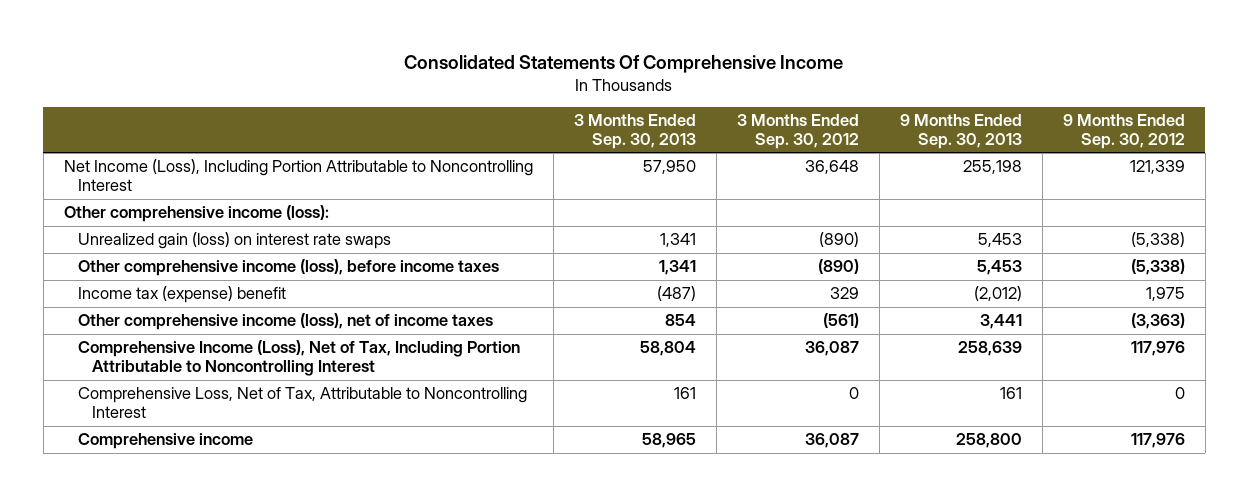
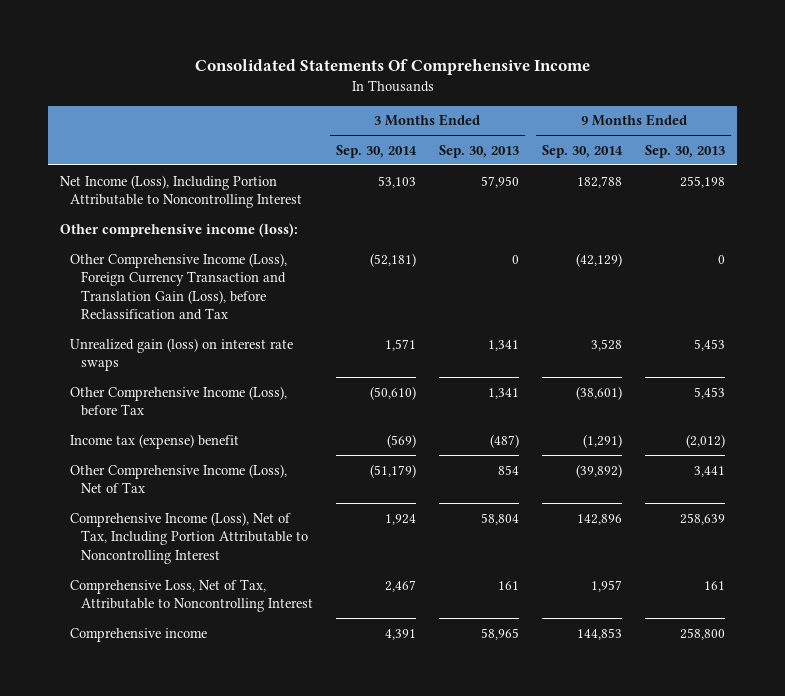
- | 3 Months Ended Sep. 30, 2013 | 3 Months Ended Sep. 30, 2012 | 9 Months Ended Sep. 30, 2013 | 9 Months Ended Sep. 30, 2012
+ | 3 Months Ended Sep. 30, 2014 | 3 Months Ended Sep. 30, 2013 | 9 Months Ended Sep. 30, 2014 | 9 Months Ended Sep. 30, 2013
+ Other Comprehensive Income (Loss), Foreign Currency Transaction and Translation Gain (Loss), before Reclassification and Tax | (52,181) | 0 | (42,129) | 0
- Other comprehensive income (loss), before income taxes | 1,341 | (890) | 5,453 | (5,338)
+ Other Comprehensive Income (Loss), before Tax | (50,610) | 1,341 | (38,601) | 5,453
- Other comprehensive income (loss), net of income taxes | 854 | (561) | 3,441 | (3,363)
+ Other Comprehensive Income (Loss), Net of Tax | (51,179) | 854 | (39,892) | 3,441

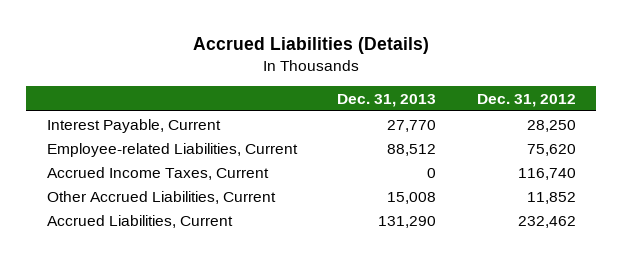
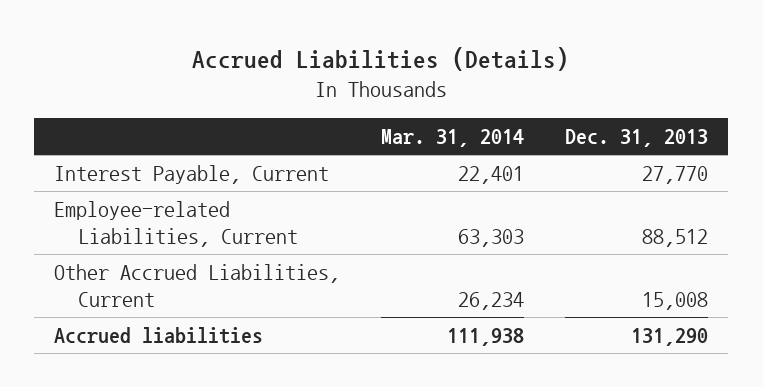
- | Dec. 31, 2013 | Dec. 31, 2012
+ | Mar. 31, 2014 | Dec. 31, 2013
- Accrued Income Taxes, Current | 0 | 116,740
- Accrued Liabilities, Current | 131,290 | 232,462
+ Accrued liabilities | 111,938 | 131,290

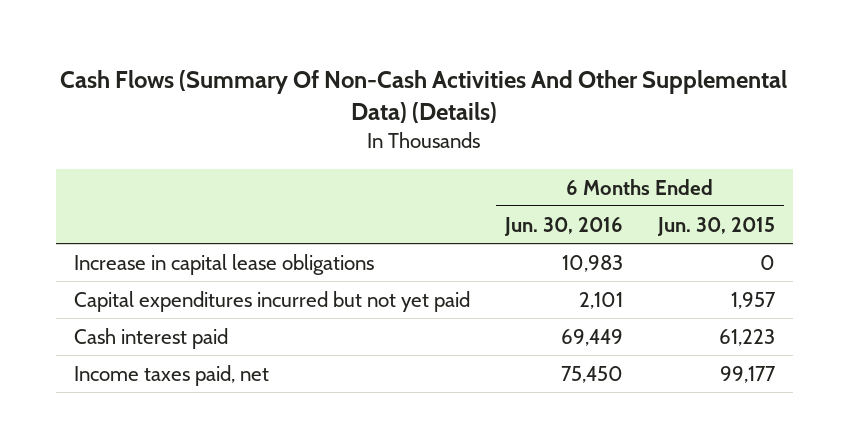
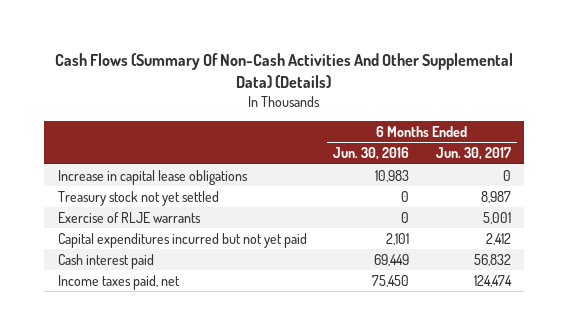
- | 6 Months Ended Jun. 30, 2016 | 6 Months Ended Jun. 30, 2015
+ | 6 Months Ended Jun. 30, 2016 | 6 Months Ended Jun. 30, 2017
+ Treasury stock not yet settled | 0 | 8,987
+ Exercise of RLJE warrants | 0 | 5,001

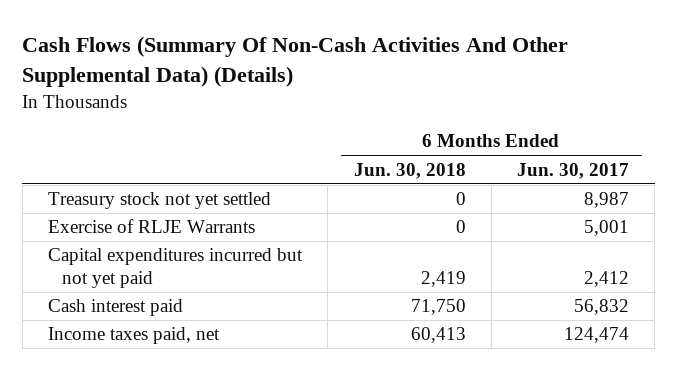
- | 6 Months Ended Jun. 30, 2016 | 6 Months Ended Jun. 30, 2017
+ | 6 Months Ended Jun. 30, 2018 | 6 Months Ended Jun. 30, 2017
- Increase in capital lease obligations | 10,983 | 0
- Exercise of RLJE warrants | 0 | 5,001
+ Exercise of RLJE Warrants | 0 | 5,001

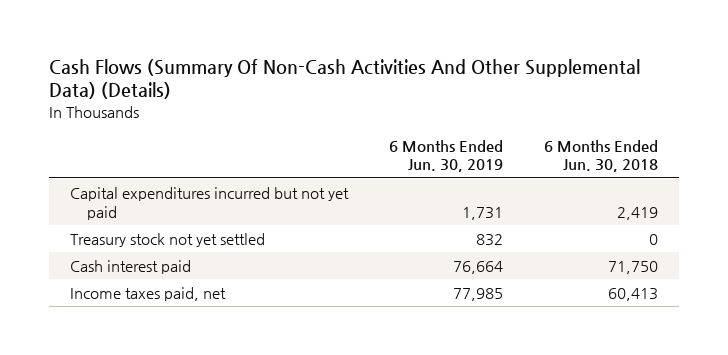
- | 6 Months Ended Jun. 30, 2018 | 6 Months Ended Jun. 30, 2017
+ | 6 Months Ended Jun. 30, 2019 | 6 Months Ended Jun. 30, 2018
- Exercise of RLJE Warrants | 0 | 5,001
moved down: Treasury stock not yet settled | 832 | 0

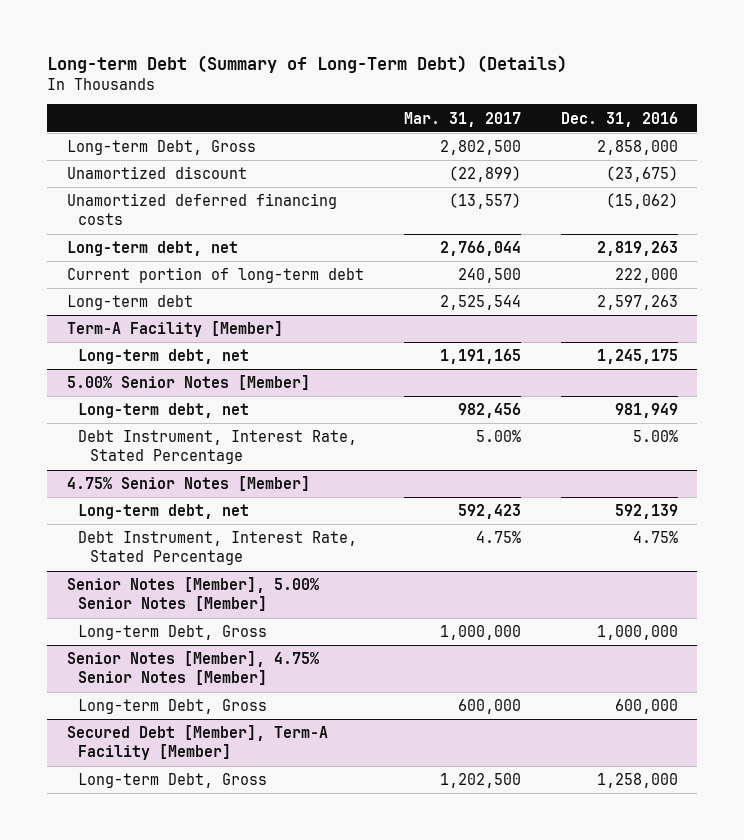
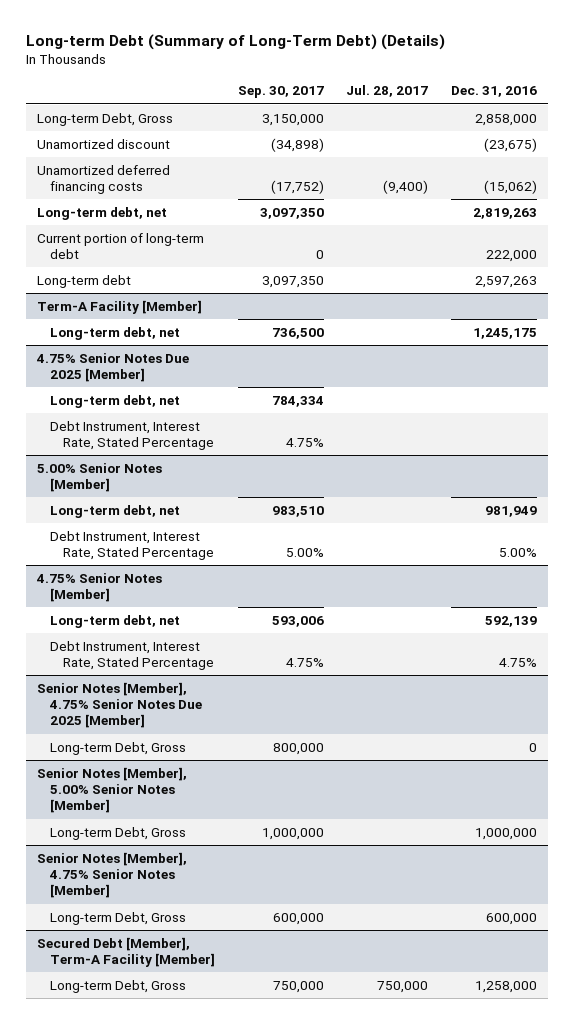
- | Mar. 31, 2017 | Dec. 31, 2016
+ | Sep. 30, 2017 | Jul. 28, 2017 | Dec. 31, 2016
+ 4.75% Senior Notes Due 2025 [Member]
+ Long-term debt, net | 784,334 | |
+ Debt Instrument, Interest Rate, Stated Percentage | 4.75% | |
+ Senior Notes [Member], 4.75% Senior Notes Due 2025 [Member]
+ Long-term Debt, Gross | 800,000 | | 0

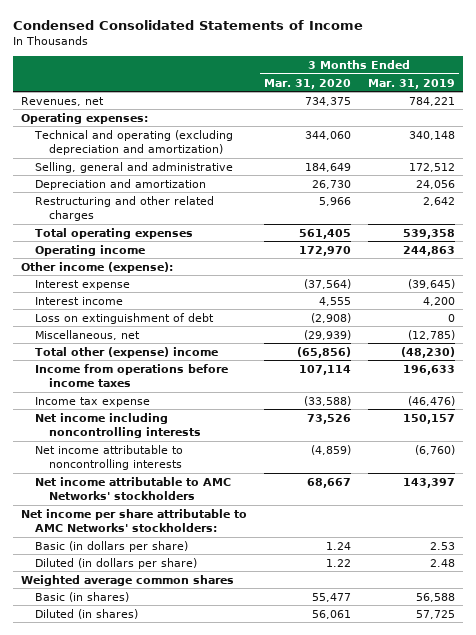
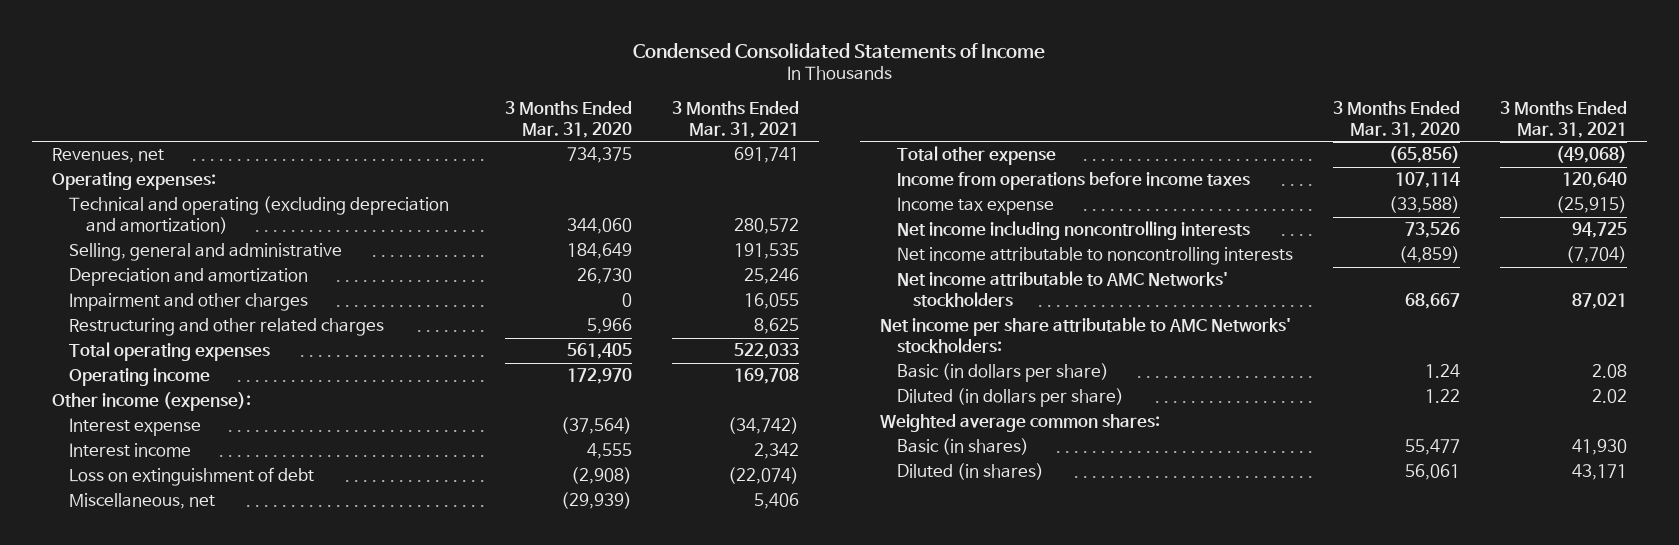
- | 3 Months Ended Mar. 31, 2020 | 3 Months Ended Mar. 31, 2019
+ | 3 Months Ended Mar. 31, 2020 | 3 Months Ended Mar. 31, 2021
+ Impairment and other charges | 0 | 16,055
- Total other (expense) income | (65,856) | (48,230)
+ Total other expense | (65,856) | (49,068)
- Weighted average common shares
+ Weighted average common shares:

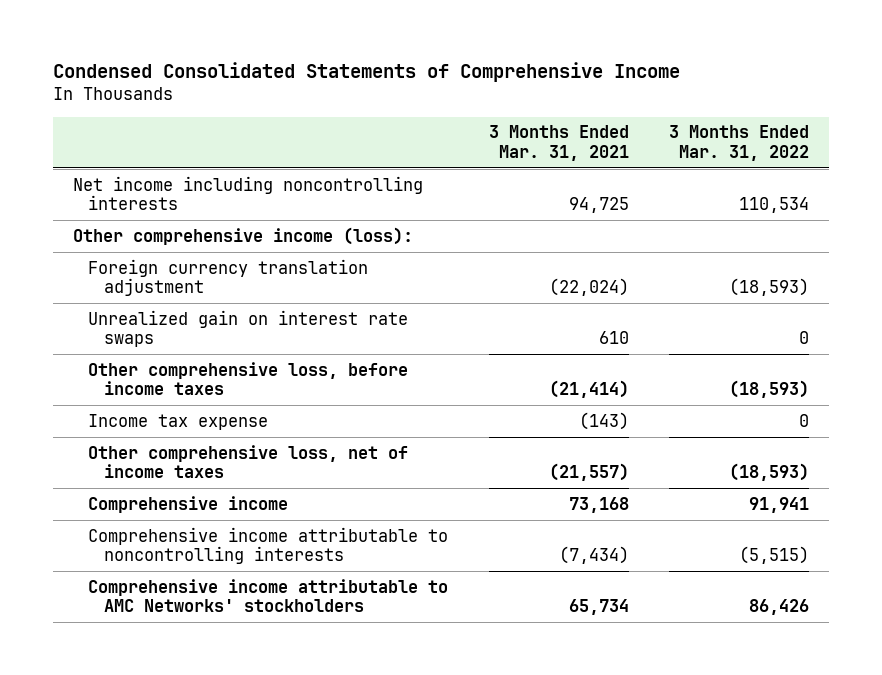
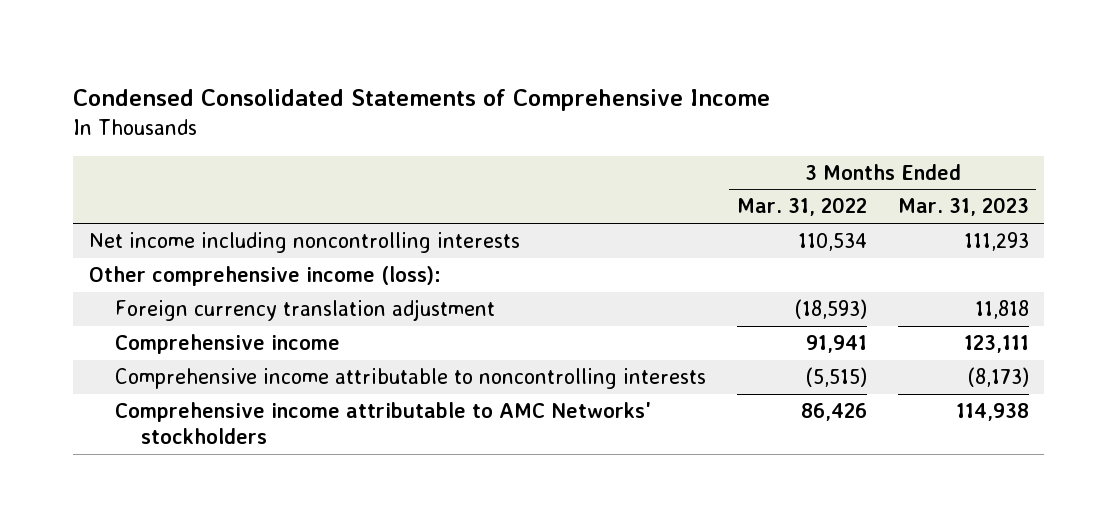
- | 3 Months Ended Mar. 31, 2021 | 3 Months Ended Mar. 31, 2022
+ | 3 Months Ended Mar. 31, 2022 | 3 Months Ended Mar. 31, 2023
- Unrealized gain on interest rate swaps | 610 | 0
- Other comprehensive loss, before income taxes | (21,414) | (18,593)
- Income tax expense | (143) | 0
- Other comprehensive loss, net of income taxes | (21,557) | (18,593)

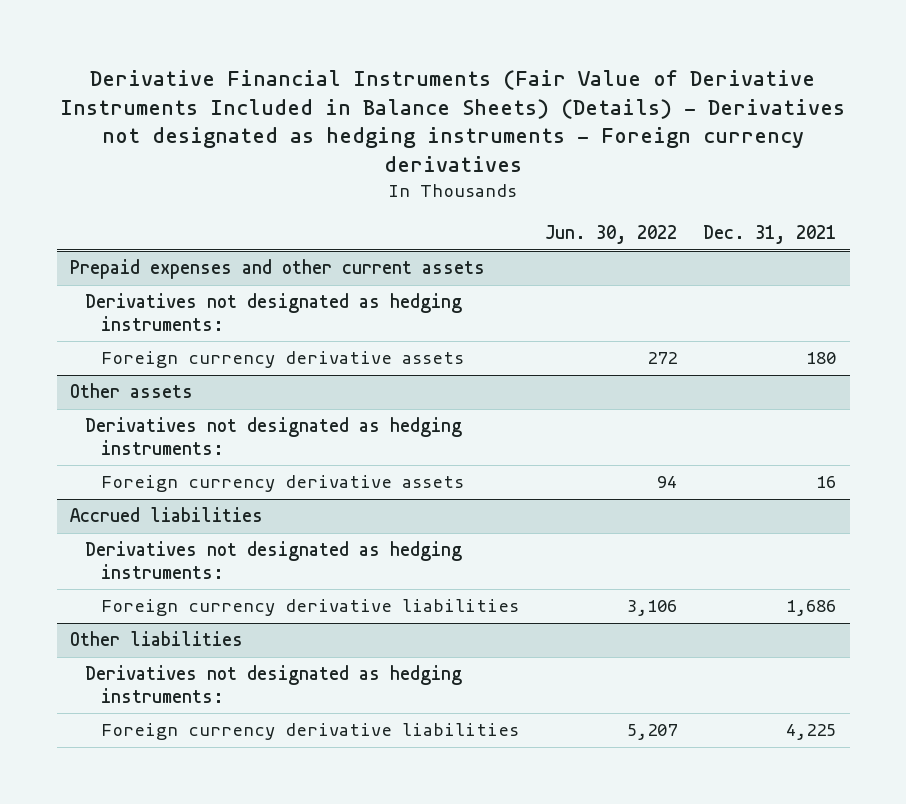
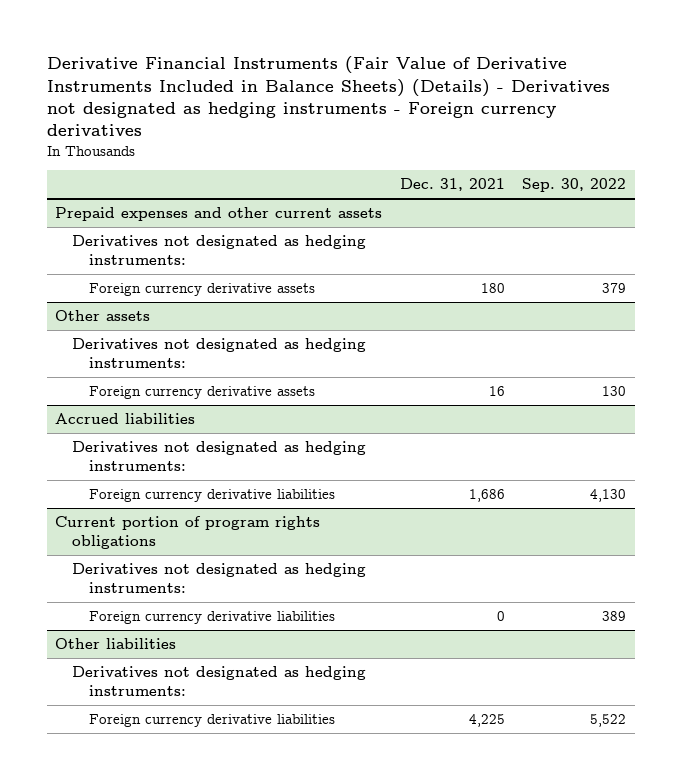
- | Jun. 30, 2022 | Dec. 31, 2021
+ | Dec. 31, 2021 | Sep. 30, 2022
+ Current portion of program rights obligations
+ Derivatives not designated as hedging instruments:
+ Foreign currency derivative liabilities | 0 | 389

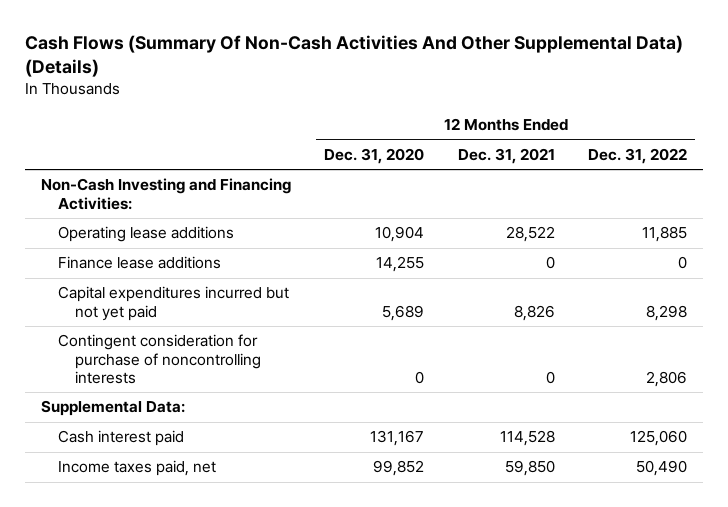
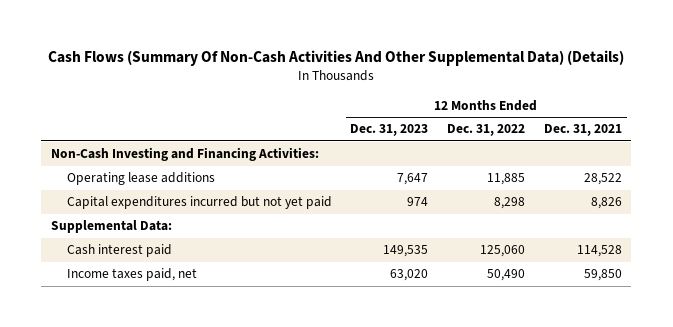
- | 12 Months Ended Dec. 31, 2020 | 12 Months Ended Dec. 31, 2021 | 12 Months Ended Dec. 31, 2022
+ | 12 Months Ended Dec. 31, 2023 | 12 Months Ended Dec. 31, 2022 | 12 Months Ended Dec. 31, 2021
- Finance lease additions | 14,255 | 0 | 0
- Contingent consideration for purchase of noncontrolling interests | 0 | 0 | 2,806

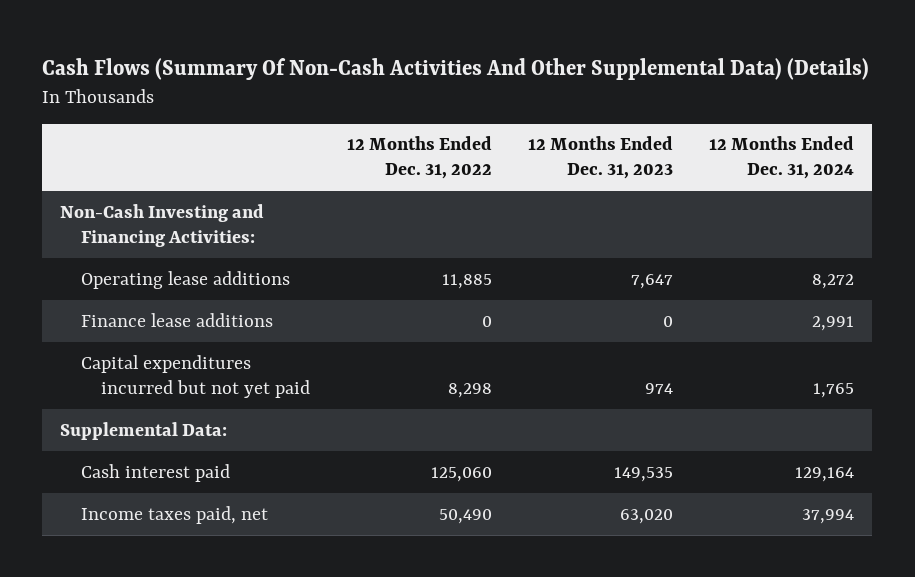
- | 12 Months Ended Dec. 31, 2023 | 12 Months Ended Dec. 31, 2022 | 12 Months Ended Dec. 31, 2021
+ | 12 Months Ended Dec. 31, 2022 | 12 Months Ended Dec. 31, 2023 | 12 Months Ended Dec. 31, 2024
+ Finance lease additions | 0 | 0 | 2,991

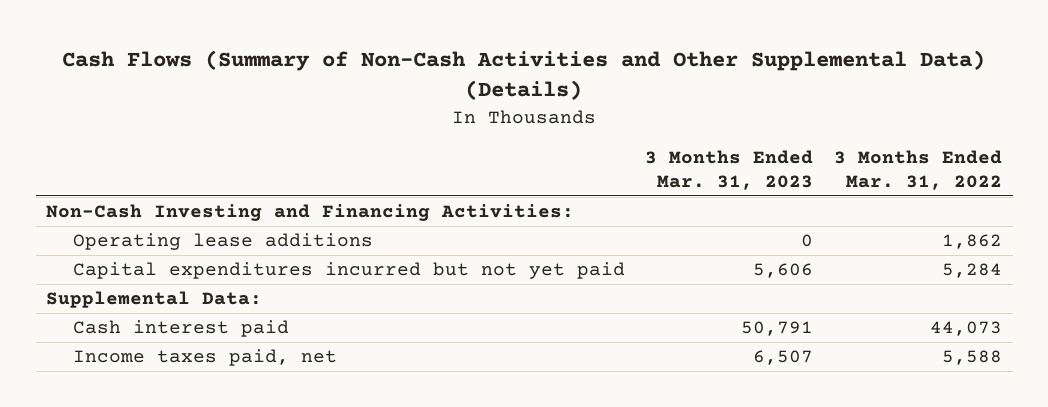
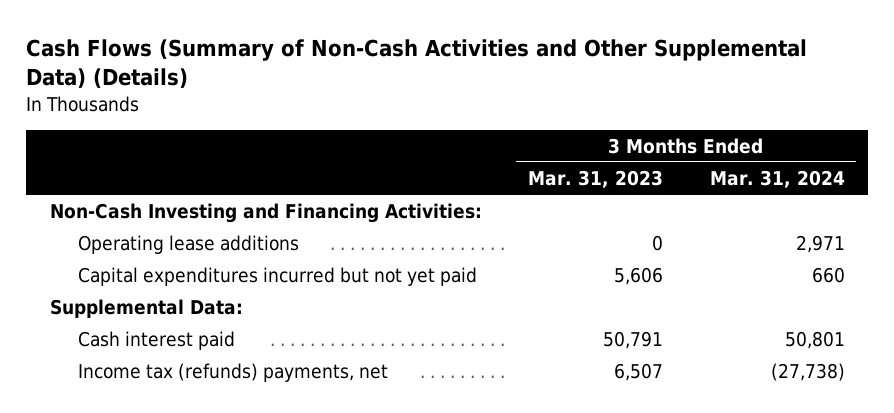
- | 3 Months Ended Mar. 31, 2023 | 3 Months Ended Mar. 31, 2022
+ | 3 Months Ended Mar. 31, 2023 | 3 Months Ended Mar. 31, 2024
- Income taxes paid, net | 6,507 | 5,588
+ Income tax (refunds) payments, net | 6,507 | (27,738)

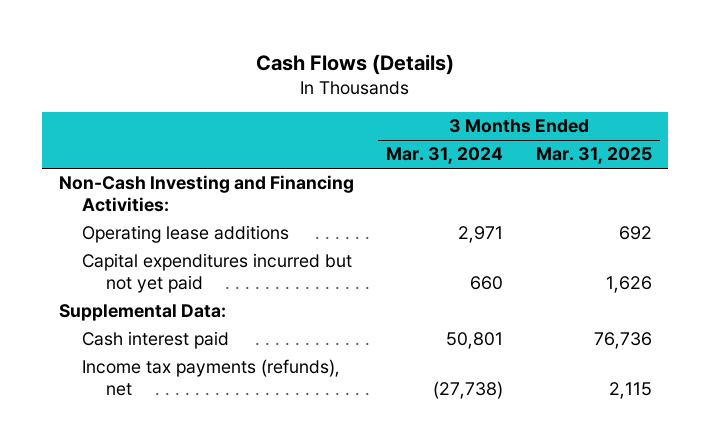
- Cash Flows (Summary of Non-Cash Activities and Other Supplemental Data) (Details)
+ Cash Flows (Details)
- | 3 Months Ended Mar. 31, 2023 | 3 Months Ended Mar. 31, 2024
+ | 3 Months Ended Mar. 31, 2024 | 3 Months Ended Mar. 31, 2025
- Income tax (refunds) payments, net | 6,507 | (27,738)
+ Income tax payments (refunds), net | (27,738) | 2,115

